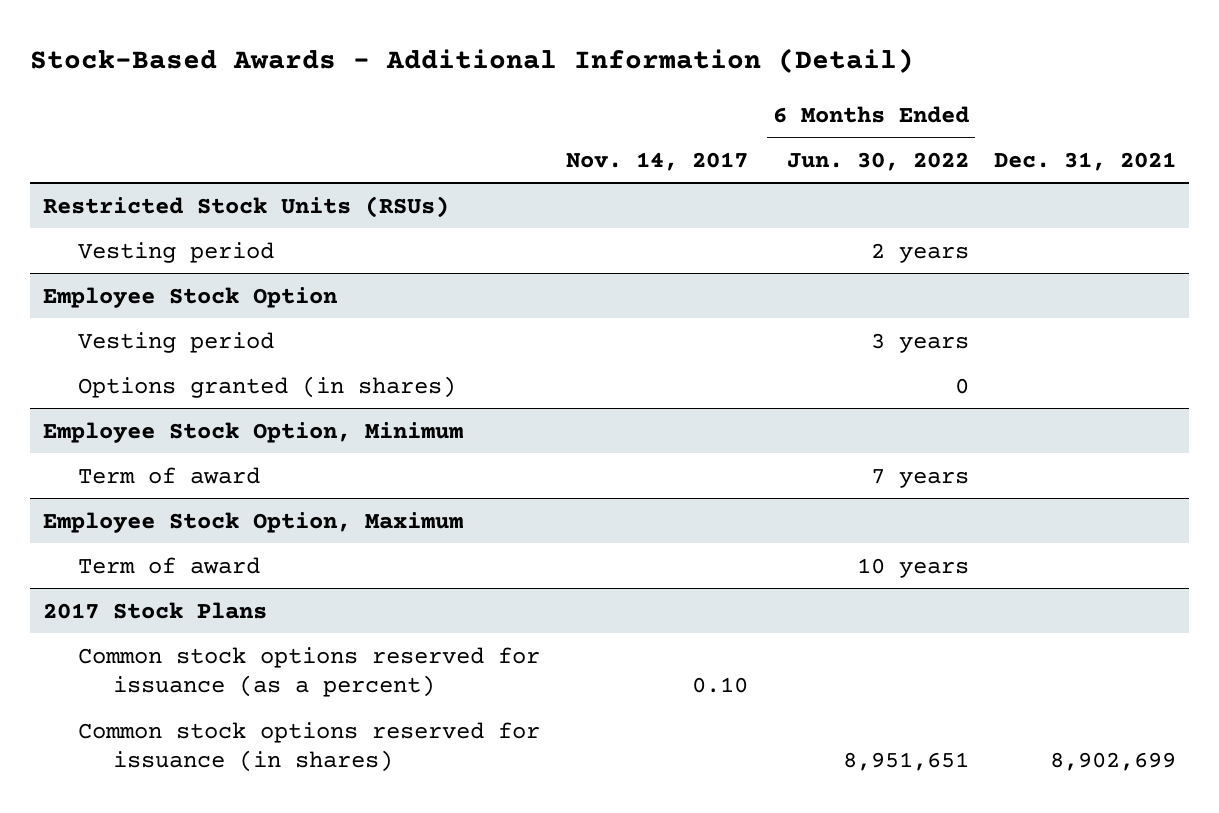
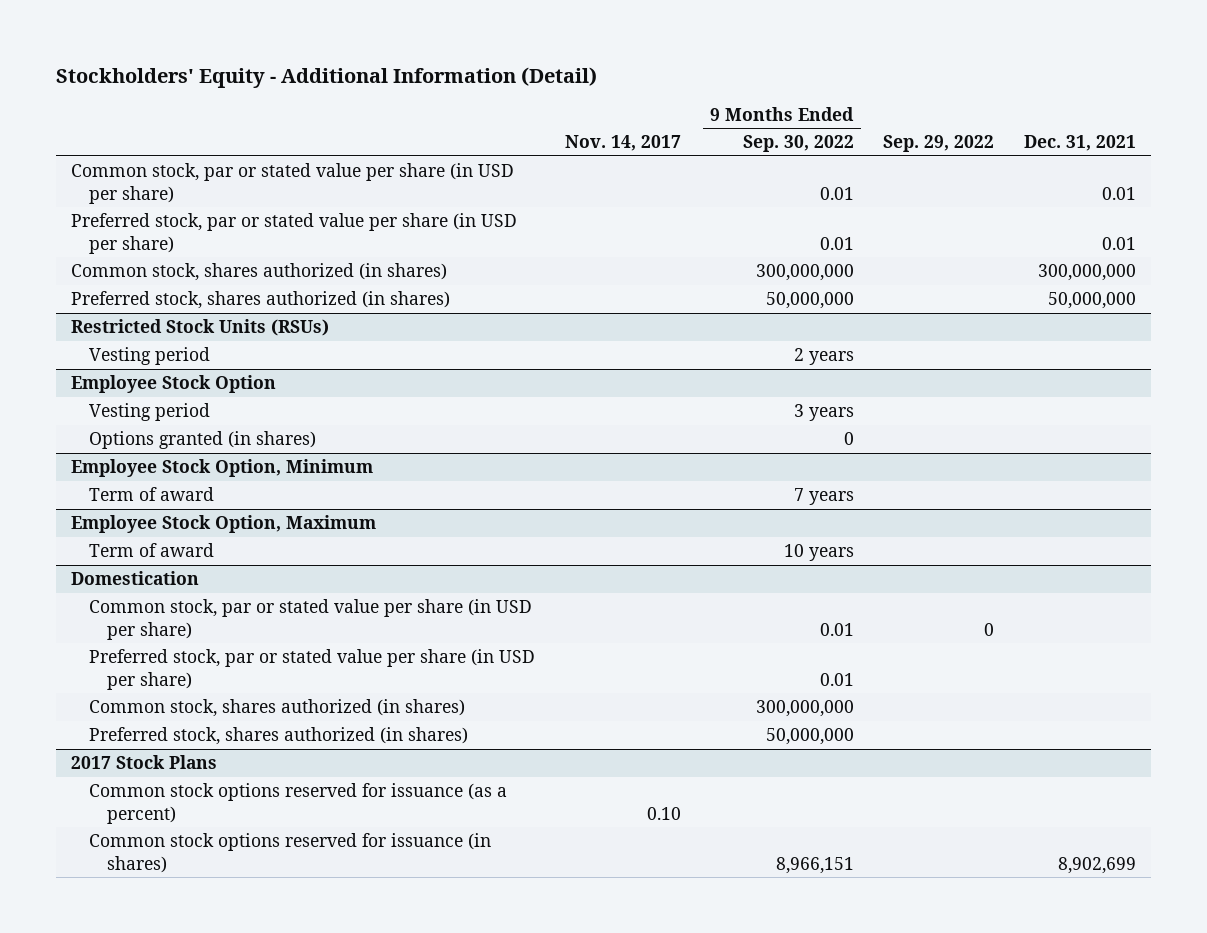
- Stock-Based Awards - Additional Information (Detail)
+ Stockholders' Equity - Additional Information (Detail)
- | Nov. 14, 2017 | 6 Months Ended Jun. 30, 2022 | Dec. 31, 2021
+ | Nov. 14, 2017 | 9 Months Ended Sep. 30, 2022 | Sep. 29, 2022 | Dec. 31, 2021
+ Common stock, par or stated value per share (in USD per share) | | 0.01 | | 0.01
+ Preferred stock, par or stated value per share (in USD per share) | | 0.01 | | 0.01
+ Common stock, shares authorized (in shares) | | 300,000,000 | | 300,000,000
+ Preferred stock, shares authorized (in shares) | | 50,000,000 | | 50,000,000
+ Domestication
+ Common stock, par or stated value per share (in USD per share) | | 0.01 | 0 |
+ Preferred stock, par or stated value per share (in USD per share) | | 0.01 | |
+ Common stock, shares authorized (in shares) | | 300,000,000 | |
+ Preferred stock, shares authorized (in shares) | | 50,000,000 | |

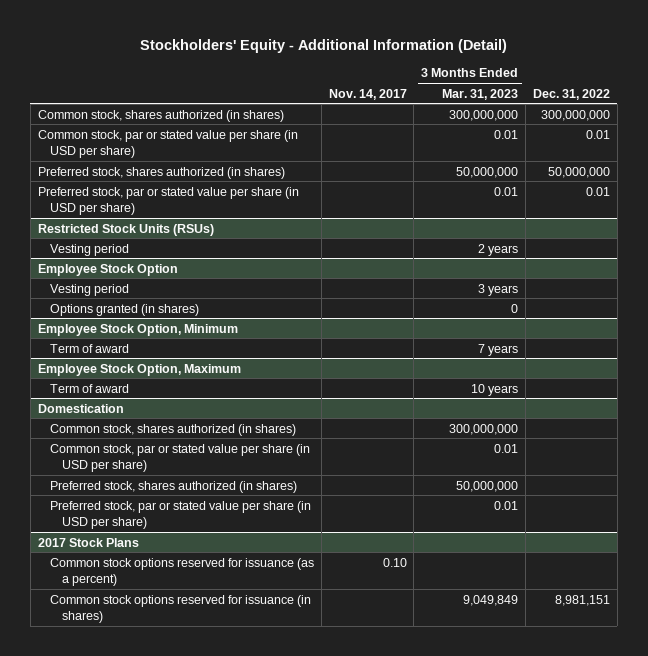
- | Nov. 14, 2017 | 9 Months Ended Sep. 30, 2022 | Sep. 29, 2022 | Dec. 31, 2021
+ | Nov. 14, 2017 | 3 Months Ended Mar. 31, 2023 | Dec. 31, 2022
moved down: Common stock, par or stated value per share (in USD per share) | | 0.01 | 0.01
moved down: Preferred stock, par or stated value per share (in USD per share) | | 0.01 | 0.01
@ Domestication
moved down: Common stock, par or stated value per share (in USD per share) | | 0.01 |
moved down: Preferred stock, par or stated value per share (in USD per share) | | 0.01 |

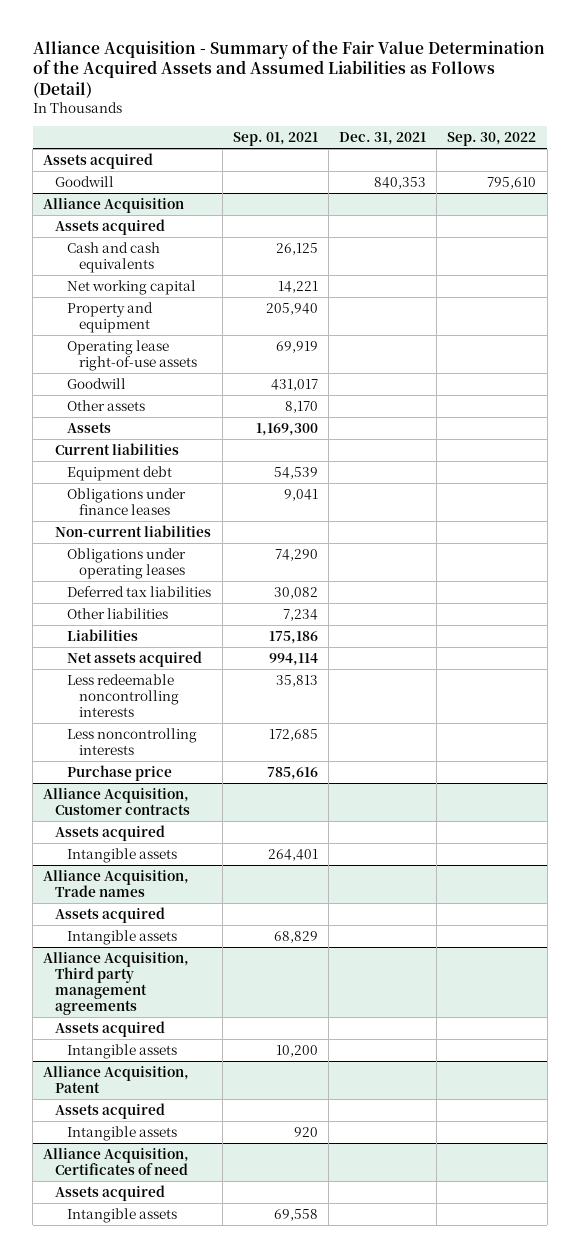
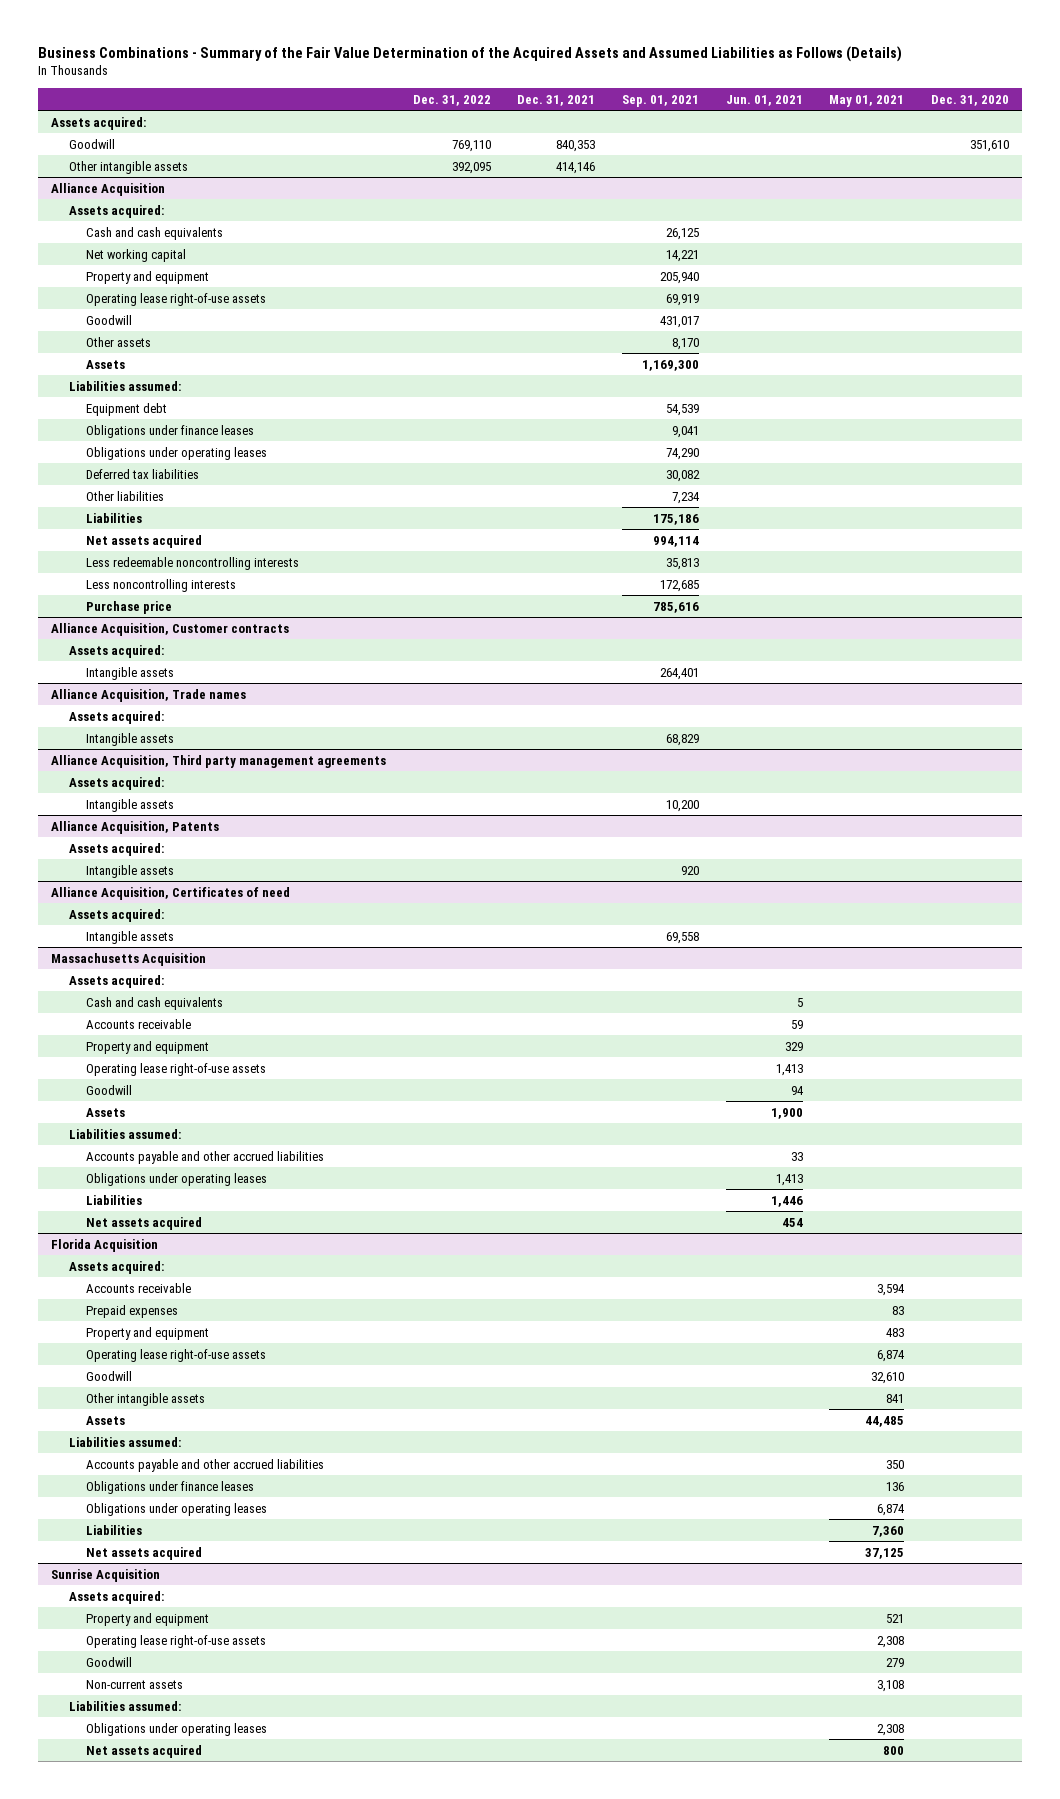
- Alliance Acquisition - Summary of the Fair Value Determination of the Acquired Assets and Assumed Liabilities as Follows (Detail)
+ Business Combinations - Summary of the Fair Value Determination of the Acquired Assets and Assumed Liabilities as Follows (Details)
- | Sep. 01, 2021 | Dec. 31, 2021 | Sep. 30, 2022
+ | Dec. 31, 2022 | Dec. 31, 2021 | Sep. 01, 2021 | Jun. 01, 2021 | May 01, 2021 | Dec. 31, 2020
- Assets acquired
+ Assets acquired:
+ Other intangible assets | 392,095 | 414,146 | | | |
@ Alliance Acquisition
- Assets acquired
+ Assets acquired:
- Current liabilities
+ Liabilities assumed:
- Non-current liabilities
@ Alliance Acquisition, Customer contracts
- Assets acquired
+ Assets acquired:
@ Alliance Acquisition, Trade names
- Assets acquired
+ Assets acquired:
@ Alliance Acquisition, Third party management agreements
- Assets acquired
+ Assets acquired:
- Alliance Acquisition, Patent
- Assets acquired
+ Alliance Acquisition, Patents
+ Assets acquired:
@ Alliance Acquisition, Certificates of need
- Assets acquired
+ Assets acquired:
+ Massachusetts Acquisition
+ Assets acquired:
+ Cash and cash equivalents | | | | 5 | |
+ Accounts receivable | | | | 59 | |
+ Property and equipment | | | | 329 | |
+ Operating lease right-of-use assets | | | | 1,413 | |
+ Goodwill | | | | 94 | |
+ Assets | | | | 1,900 | |
+ Liabilities assumed:
+ Accounts payable and other accrued liabilities | | | | 33 | |
+ Obligations under operating leases | | | | 1,413 | |
+ Liabilities | | | | 1,446 | |
+ Net assets acquired | | | | 454 | |
+ Florida Acquisition
+ Assets acquired:
+ Accounts receivable | | | | | 3,594 |
+ Prepaid expenses | | | | | 83 |
+ Property and equipment | | | | | 483 |
+ Operating lease right-of-use assets | | | | | 6,874 |
+ Goodwill | | | | | 32,610 |
+ Other intangible assets | | | | | 841 |
+ Assets | | | | | 44,485 |
+ Liabilities assumed:
+ Accounts payable and other accrued liabilities | | | | | 350 |
+ Obligations under finance leases | | | | | 136 |
+ Obligations under operating leases | | | | | 6,874 |
+ Liabilities | | | | | 7,360 |
+ Net assets acquired | | | | | 37,125 |
+ Sunrise Acquisition
+ Assets acquired:
+ Property and equipment | | | | | 521 |
+ Operating lease right-of-use assets | | | | | 2,308 |
+ Goodwill | | | | | 279 |
+ Non-current assets | | | | | 3,108 |
+ Liabilities assumed:
+ Obligations under operating leases | | | | | 2,308 |
+ Net assets acquired | | | | | 800 |

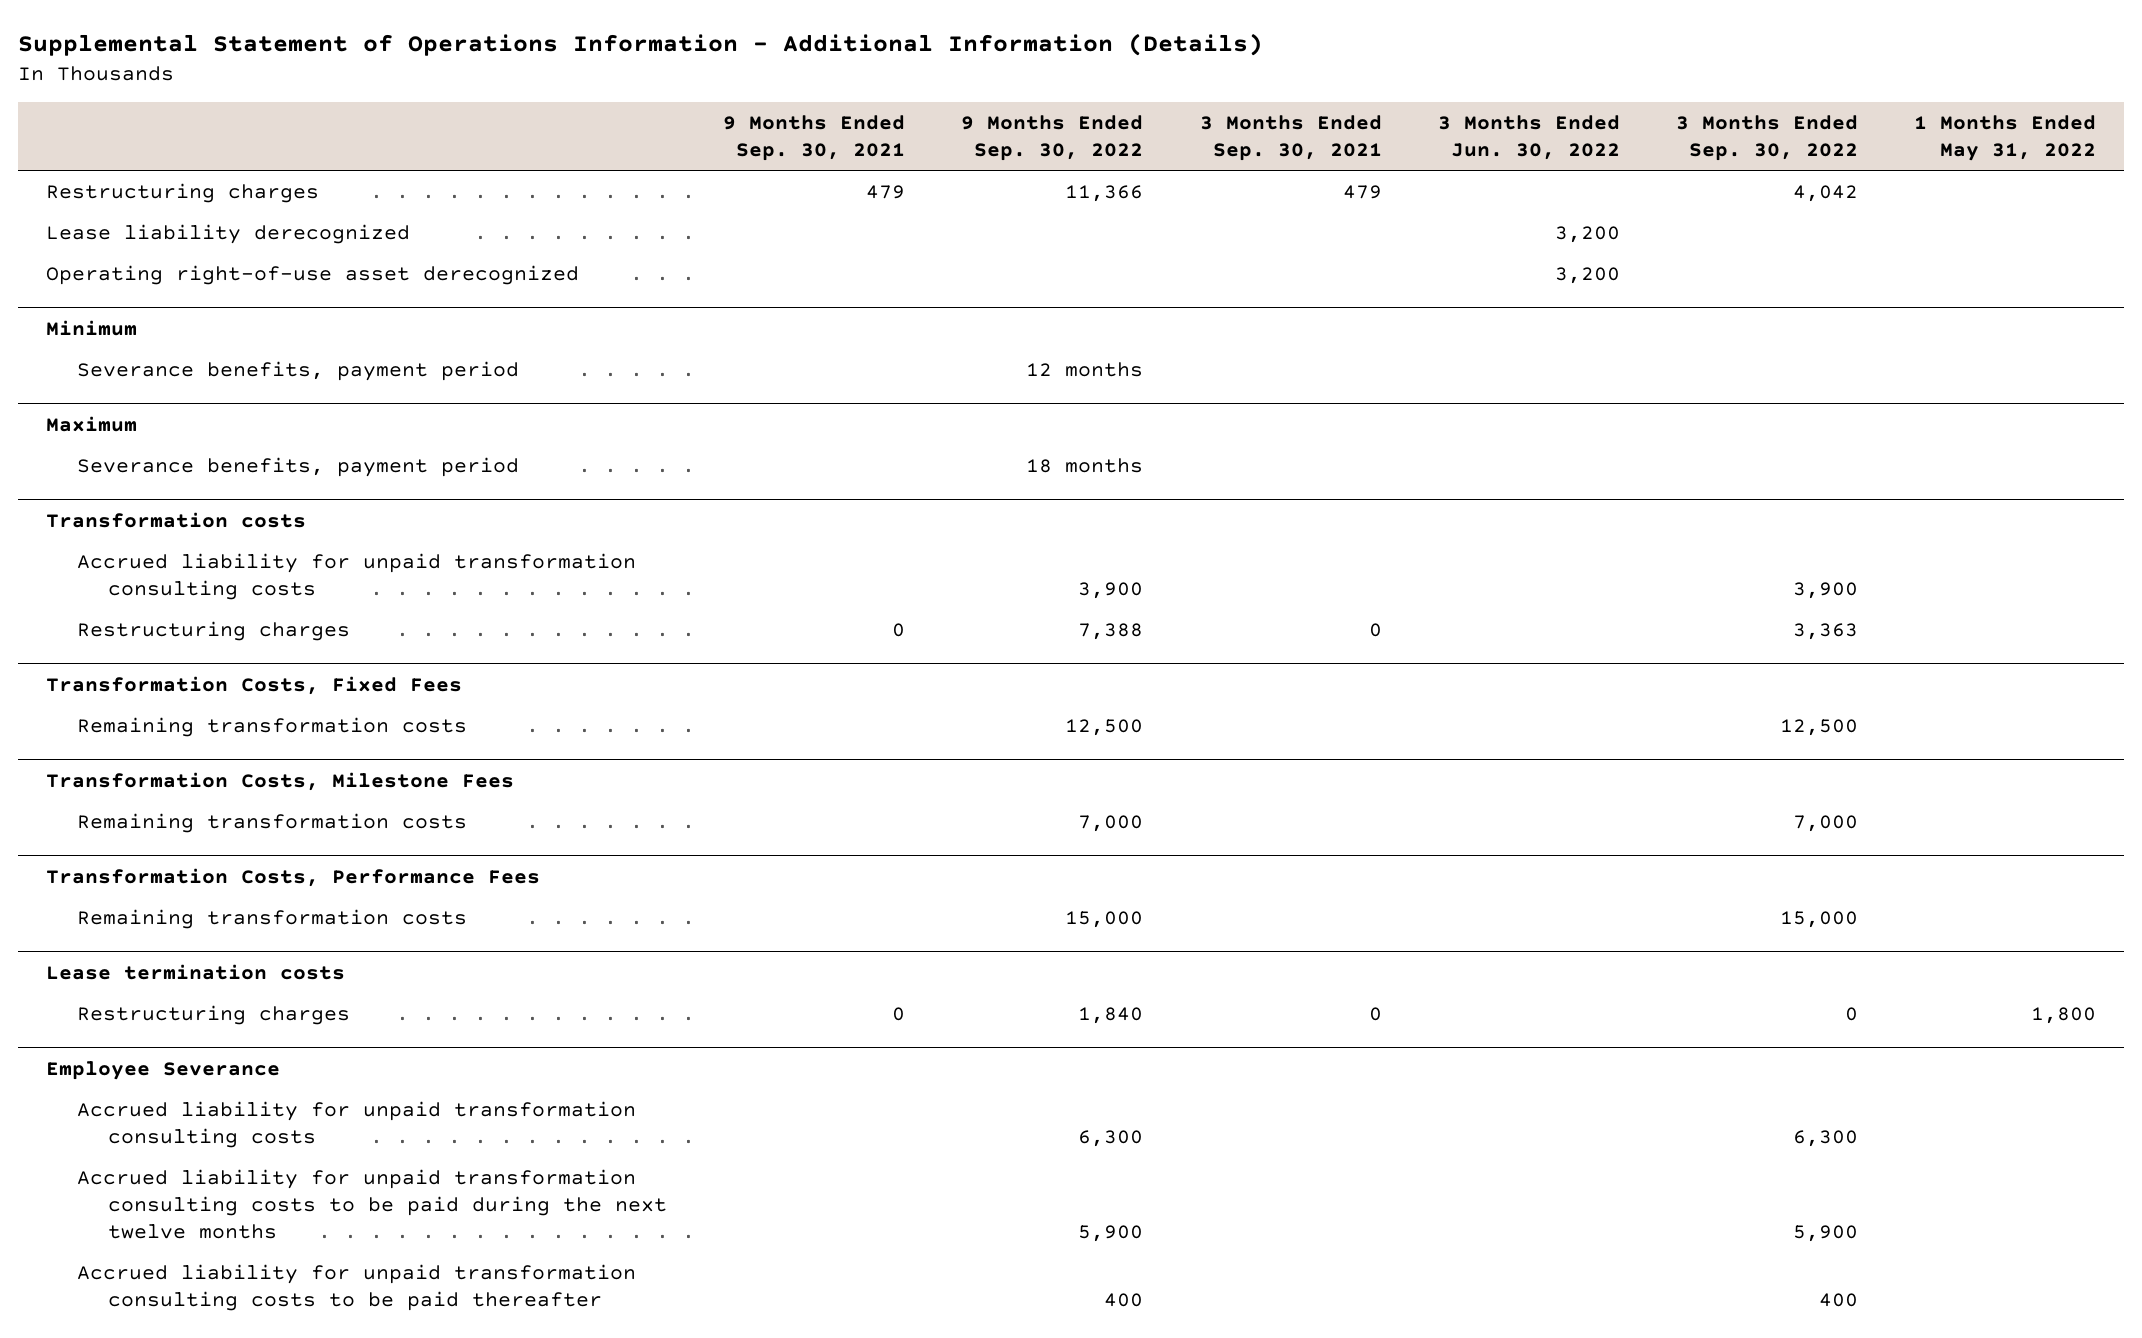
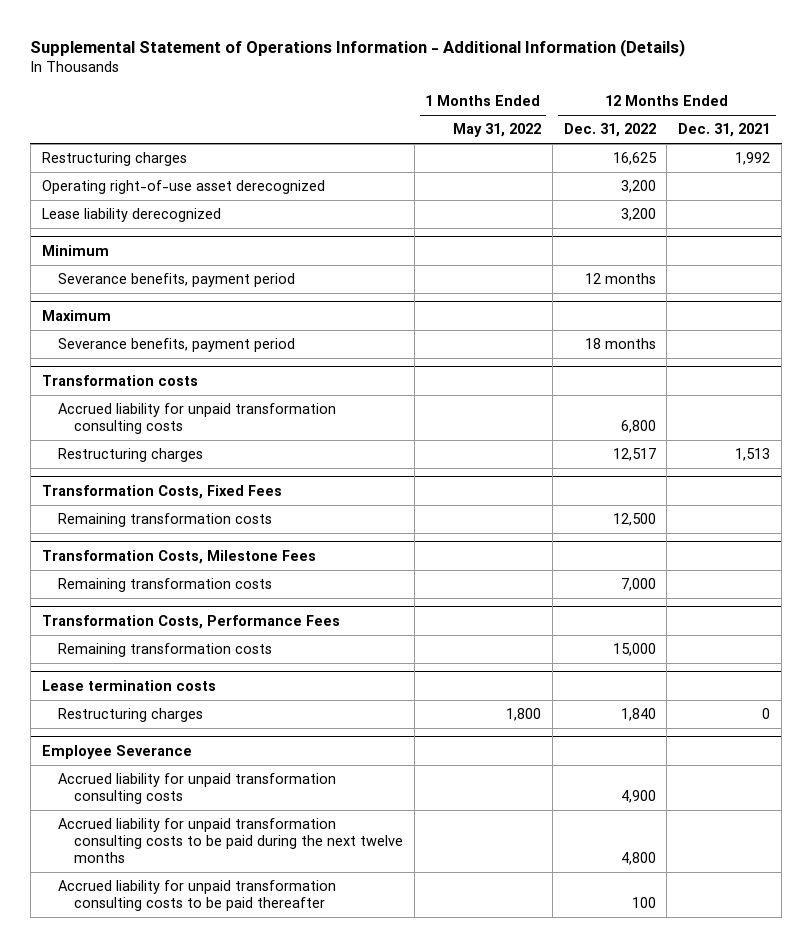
- | 9 Months Ended Sep. 30, 2021 | 9 Months Ended Sep. 30, 2022 | 3 Months Ended Sep. 30, 2021 | 3 Months Ended Jun. 30, 2022 | 3 Months Ended Sep. 30, 2022 | 1 Months Ended May 31, 2022
+ | 1 Months Ended May 31, 2022 | 12 Months Ended Dec. 31, 2022 | 12 Months Ended Dec. 31, 2021
moved down: Lease liability derecognized | | 3,200 |

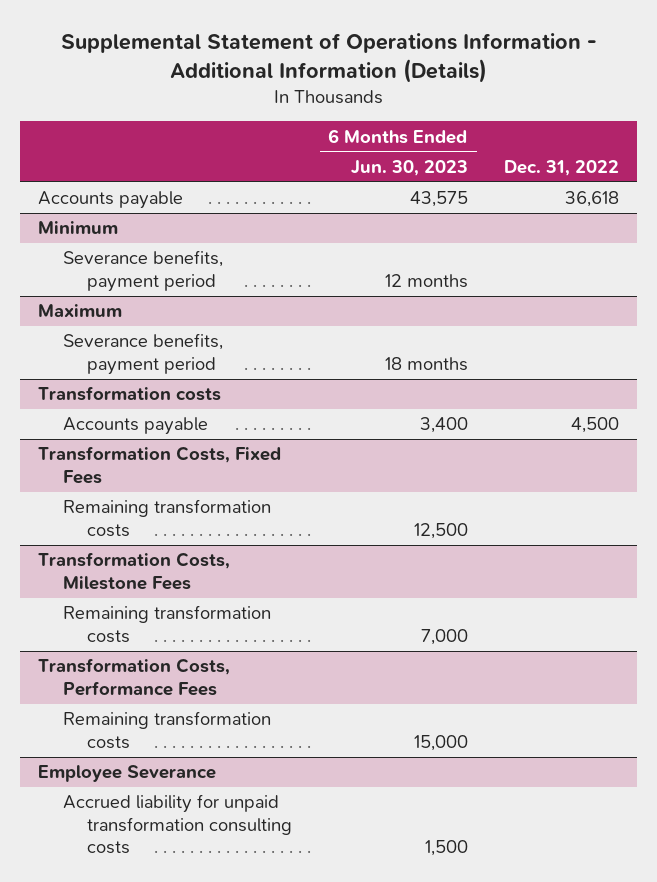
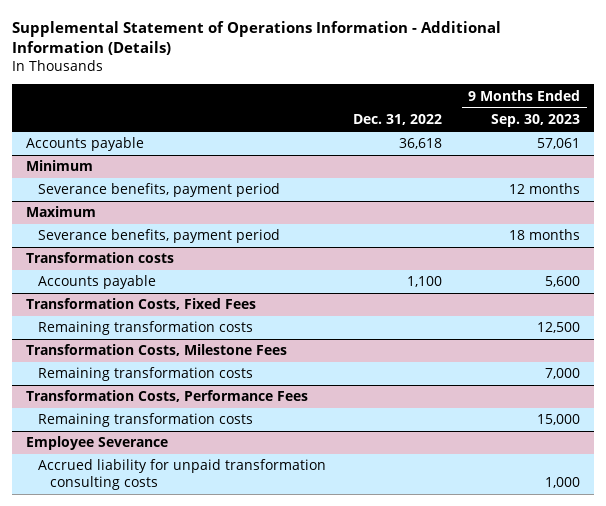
- | 6 Months Ended Jun. 30, 2023 | Dec. 31, 2022
+ | Dec. 31, 2022 | 9 Months Ended Sep. 30, 2023
@ Transformation costs
- Accounts payable | 3,400 | 4,500
+ Accounts payable | 1,100 | 5,600

